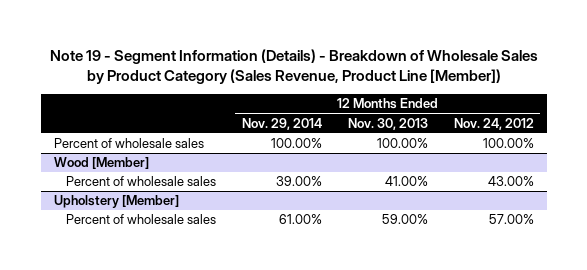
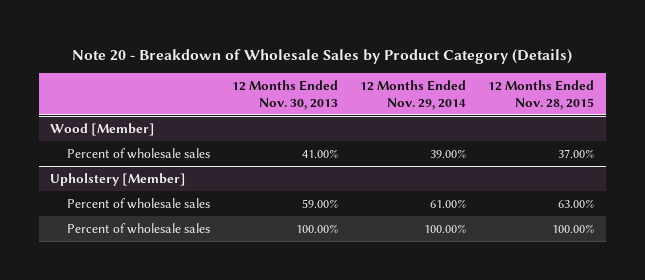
- Note 19 - Segment Information (Details) - Breakdown of Wholesale Sales by Product Category (Sales Revenue, Product Line [Member])
+ Note 20 - Breakdown of Wholesale Sales by Product Category (Details)
- | 12 Months Ended Nov. 29, 2014 | 12 Months Ended Nov. 30, 2013 | 12 Months Ended Nov. 24, 2012
+ | 12 Months Ended Nov. 30, 2013 | 12 Months Ended Nov. 29, 2014 | 12 Months Ended Nov. 28, 2015
- Percent of wholesale sales | 100.00% | 100.00% | 100.00%
@ Upholstery [Member]
+ Percent of wholesale sales | 100.00% | 100.00% | 100.00%

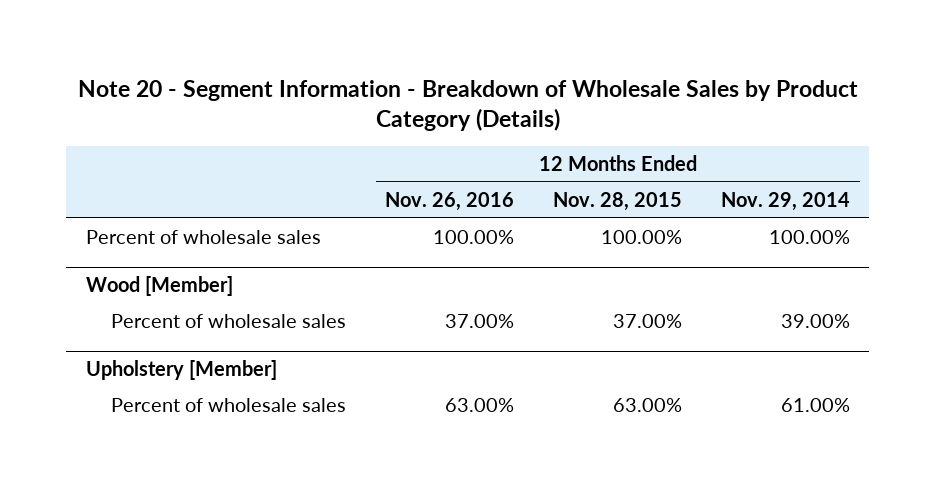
- Note 20 - Breakdown of Wholesale Sales by Product Category (Details)
+ Note 20 - Segment Information - Breakdown of Wholesale Sales by Product Category (Details)
- | 12 Months Ended Nov. 30, 2013 | 12 Months Ended Nov. 29, 2014 | 12 Months Ended Nov. 28, 2015
+ | 12 Months Ended Nov. 26, 2016 | 12 Months Ended Nov. 28, 2015 | 12 Months Ended Nov. 29, 2014
+ Percent of wholesale sales | 100.00% | 100.00% | 100.00%
@ Upholstery [Member]
- Percent of wholesale sales | 100.00% | 100.00% | 100.00%

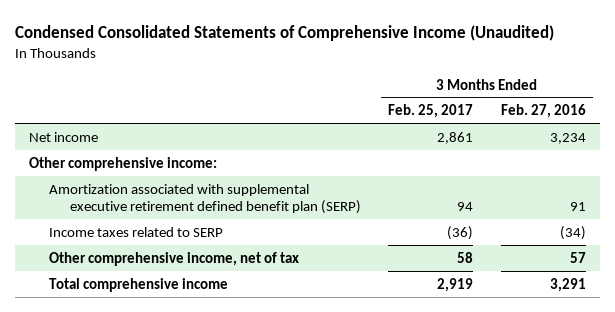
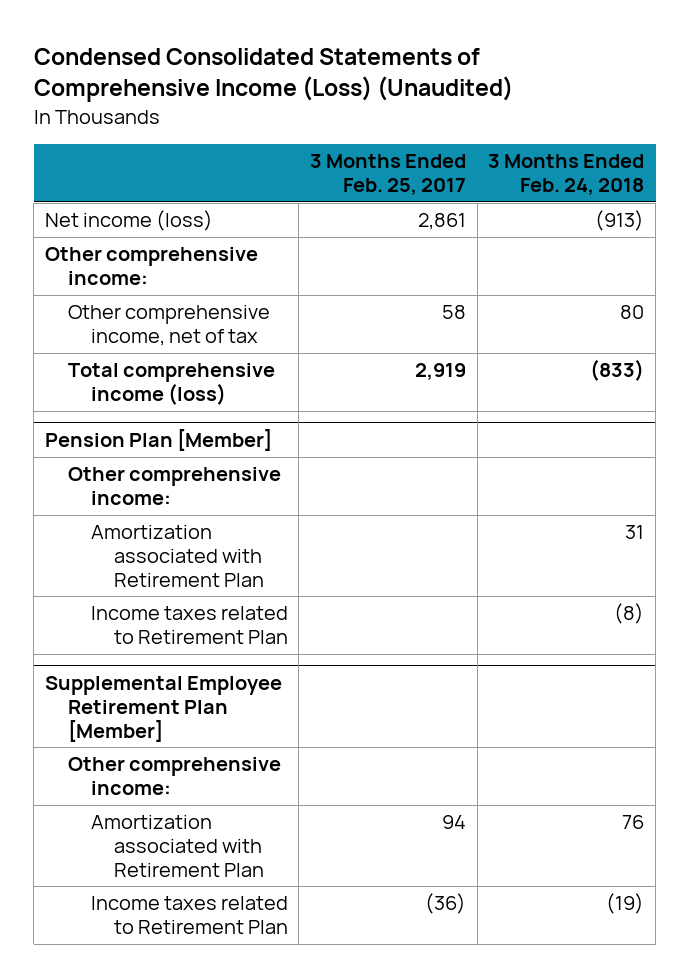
- Condensed Consolidated Statements of Comprehensive Income (Unaudited)
+ Condensed Consolidated Statements of Comprehensive Income (Loss) (Unaudited)
- | 3 Months Ended Feb. 25, 2017 | 3 Months Ended Feb. 27, 2016
+ | 3 Months Ended Feb. 25, 2017 | 3 Months Ended Feb. 24, 2018
- Net income | 2,861 | 3,234
+ Net income (loss) | 2,861 | (913)
- Amortization associated with supplemental executive retirement defined benefit plan (SERP) | 94 | 91
- Income taxes related to SERP | (36) | (34)
- Total comprehensive income | 2,919 | 3,291
+ Total comprehensive income (loss) | 2,919 | (833)
+ Pension Plan [Member]
+ Other comprehensive income:
+ Amortization associated with Retirement Plan | | 31
+ Income taxes related to Retirement Plan | | (8)
+ Supplemental Employee Retirement Plan [Member]
+ Other comprehensive income:
+ Amortization associated with Retirement Plan | 94 | 76
+ Income taxes related to Retirement Plan | (36) | (19)

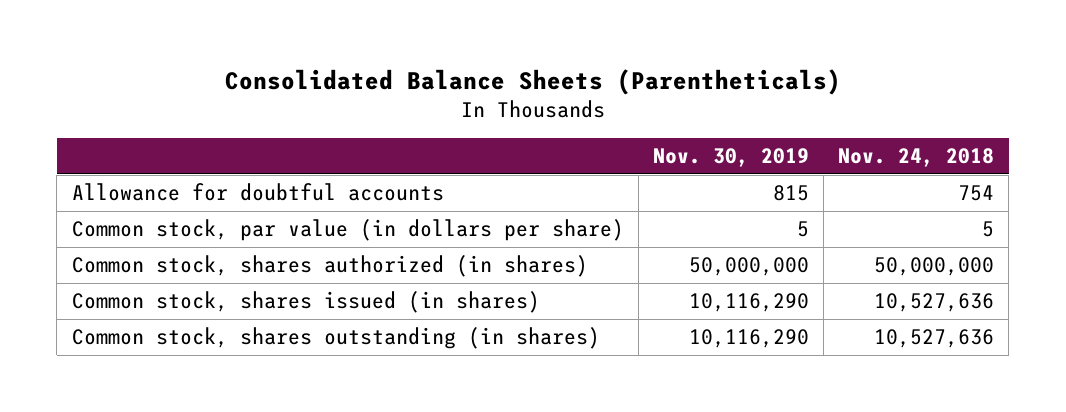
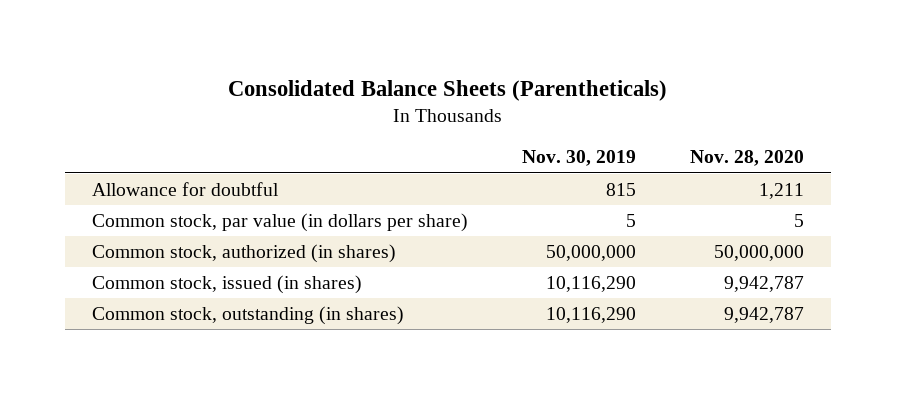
- | Nov. 30, 2019 | Nov. 24, 2018
+ | Nov. 30, 2019 | Nov. 28, 2020
- Allowance for doubtful accounts | 815 | 754
+ Allowance for doubtful | 815 | 1,211
- Common stock, shares authorized (in shares) | 50,000,000 | 50,000,000
- Common stock, shares issued (in shares) | 10,116,290 | 10,527,636
- Common stock, shares outstanding (in shares) | 10,116,290 | 10,527,636
+ Common stock, authorized (in shares) | 50,000,000 | 50,000,000
+ Common stock, issued (in shares) | 10,116,290 | 9,942,787
+ Common stock, outstanding (in shares) | 10,116,290 | 9,942,787

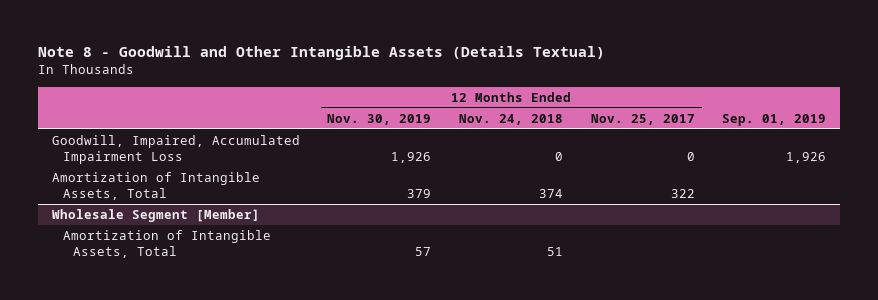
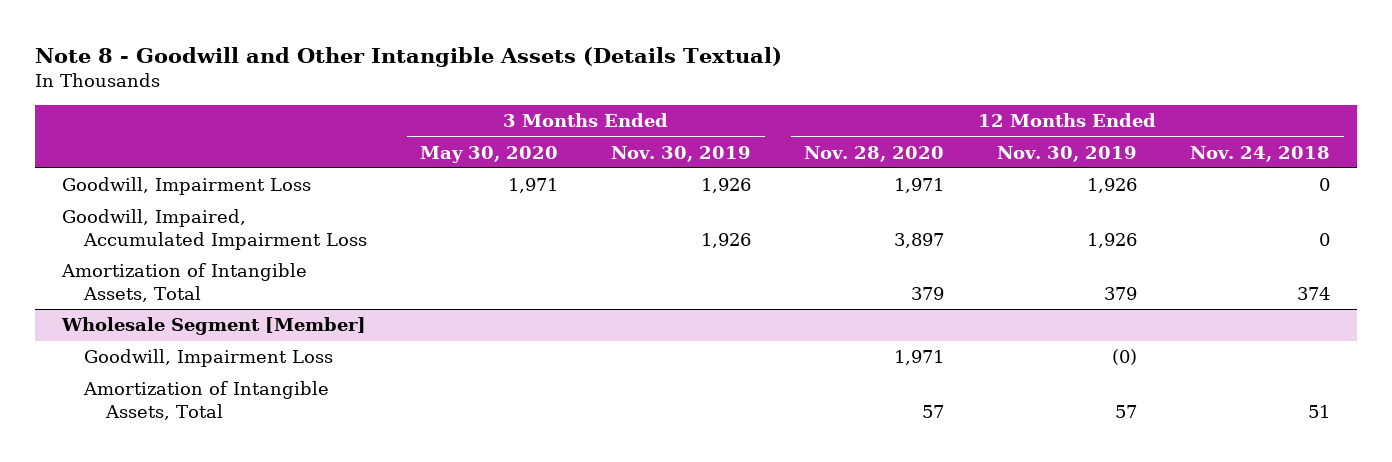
- | 12 Months Ended Nov. 30, 2019 | 12 Months Ended Nov. 24, 2018 | 12 Months Ended Nov. 25, 2017 | Sep. 01, 2019
+ | 3 Months Ended May 30, 2020 | 3 Months Ended Nov. 30, 2019 | 12 Months Ended Nov. 28, 2020 | 12 Months Ended Nov. 30, 2019 | 12 Months Ended Nov. 24, 2018
+ Goodwill, Impairment Loss | 1,971 | 1,926 | 1,971 | 1,926 | 0
@ Wholesale Segment [Member]
+ Goodwill, Impairment Loss | | | 1,971 | (0) |

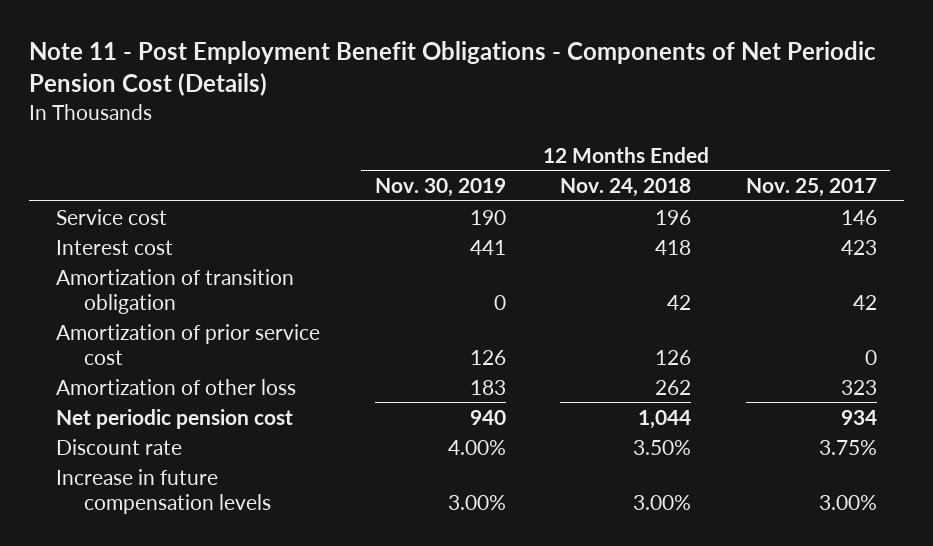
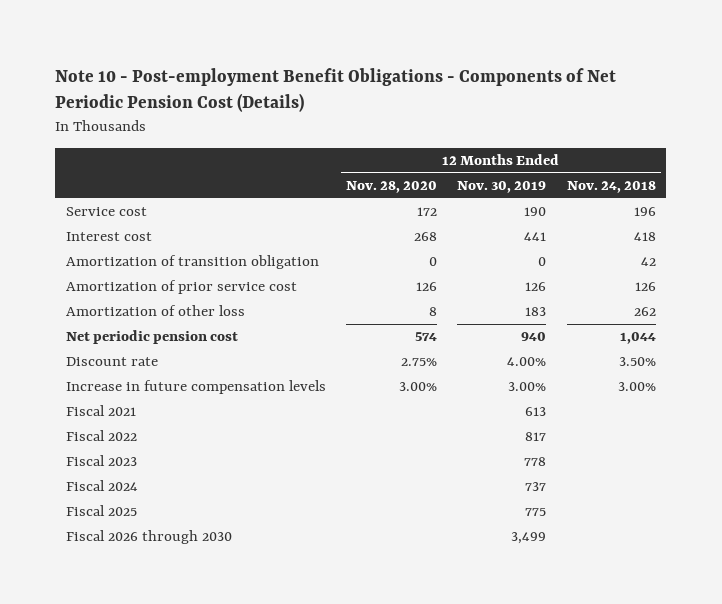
- Note 11 - Post Employment Benefit Obligations - Components of Net Periodic Pension Cost (Details)
+ Note 10 - Post-employment Benefit Obligations - Components of Net Periodic Pension Cost (Details)
- | 12 Months Ended Nov. 30, 2019 | 12 Months Ended Nov. 24, 2018 | 12 Months Ended Nov. 25, 2017
+ | 12 Months Ended Nov. 28, 2020 | 12 Months Ended Nov. 30, 2019 | 12 Months Ended Nov. 24, 2018
+ Fiscal 2021 | | 613 |
+ Fiscal 2022 | | 817 |
+ Fiscal 2023 | | 778 |
+ Fiscal 2024 | | 737 |
+ Fiscal 2025 | | 775 |
+ Fiscal 2026 through 2030 | | 3,499 |

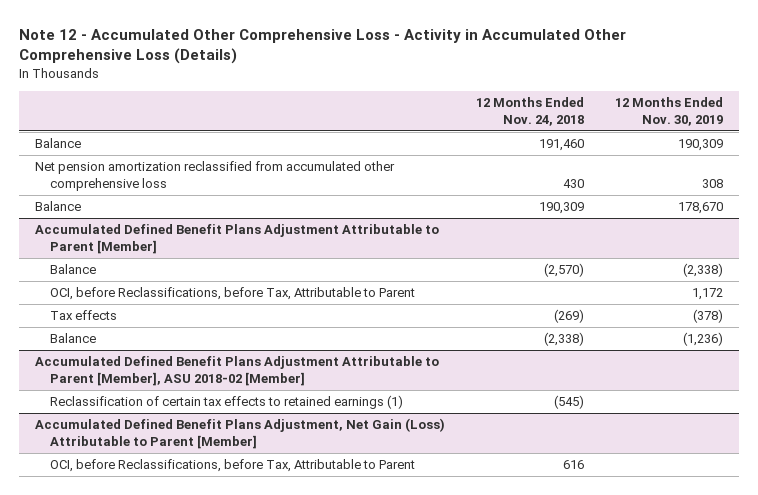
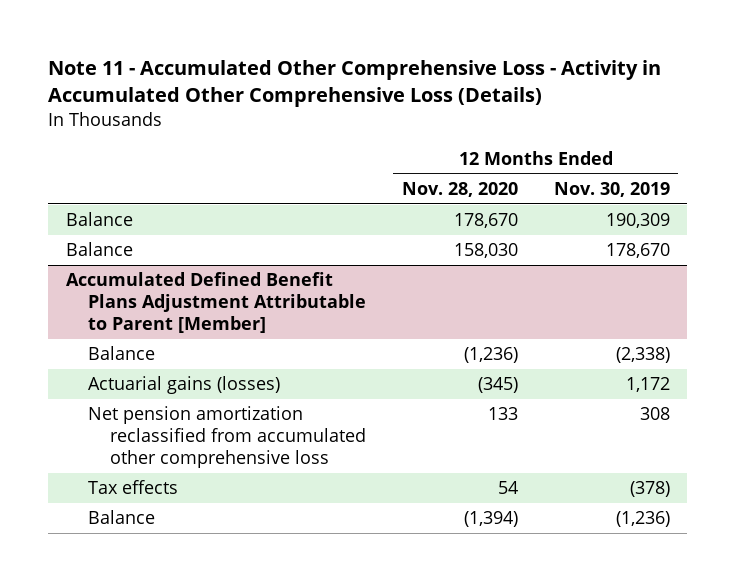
- Note 12 - Accumulated Other Comprehensive Loss - Activity in Accumulated Other Comprehensive Loss (Details)
+ Note 11 - Accumulated Other Comprehensive Loss - Activity in Accumulated Other Comprehensive Loss (Details)
- | 12 Months Ended Nov. 24, 2018 | 12 Months Ended Nov. 30, 2019
+ | 12 Months Ended Nov. 28, 2020 | 12 Months Ended Nov. 30, 2019
- Net pension amortization reclassified from accumulated other comprehensive loss | 430 | 308
@ Accumulated Defined Benefit Plans Adjustment Attributable to Parent [Member]
- OCI, before Reclassifications, before Tax, Attributable to Parent | | 1,172
+ Actuarial gains (losses) | (345) | 1,172
+ Net pension amortization reclassified from accumulated other comprehensive loss | 133 | 308
- Accumulated Defined Benefit Plans Adjustment Attributable to Parent [Member], ASU 2018-02 [Member]
- Reclassification of certain tax effects to retained earnings (1) | (545) |
- Accumulated Defined Benefit Plans Adjustment, Net Gain (Loss) Attributable to Parent [Member]
- OCI, before Reclassifications, before Tax, Attributable to Parent | 616 |

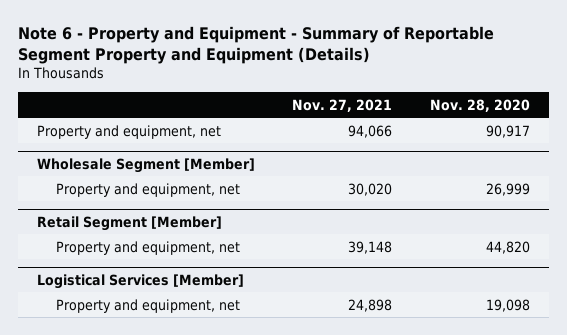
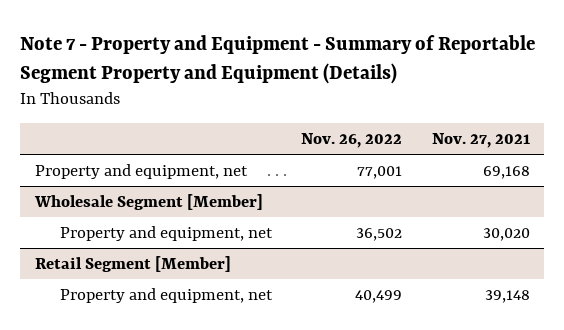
- Note 6 - Property and Equipment - Summary of Reportable Segment Property and Equipment (Details)
+ Note 7 - Property and Equipment - Summary of Reportable Segment Property and Equipment (Details)
- | Nov. 27, 2021 | Nov. 28, 2020
+ | Nov. 26, 2022 | Nov. 27, 2021
- Property and equipment, net | 94,066 | 90,917
+ Property and equipment, net | 77,001 | 69,168
- Logistical Services [Member]
- Property and equipment, net | 24,898 | 19,098

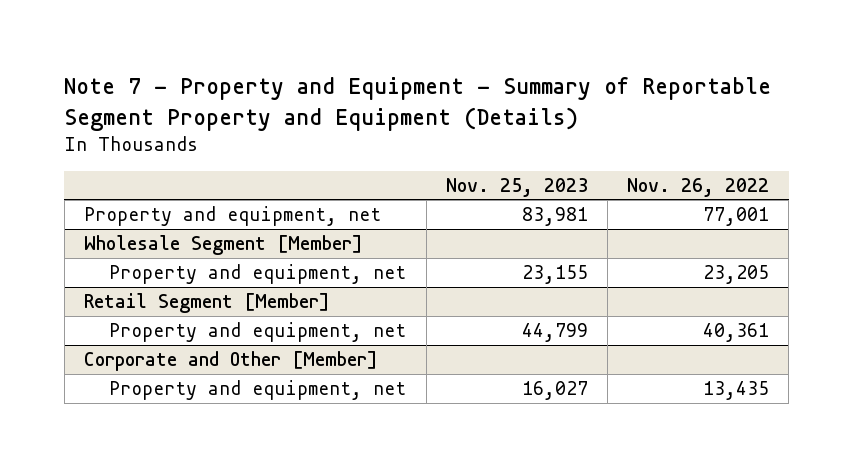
- | Nov. 26, 2022 | Nov. 27, 2021
+ | Nov. 25, 2023 | Nov. 26, 2022
@ Wholesale Segment [Member]
- Property and equipment, net | 36,502 | 30,020
+ Property and equipment, net | 23,155 | 23,205
@ Retail Segment [Member]
- Property and equipment, net | 40,499 | 39,148
+ Property and equipment, net | 44,799 | 40,361
+ Corporate and Other [Member]
+ Property and equipment, net | 16,027 | 13,435

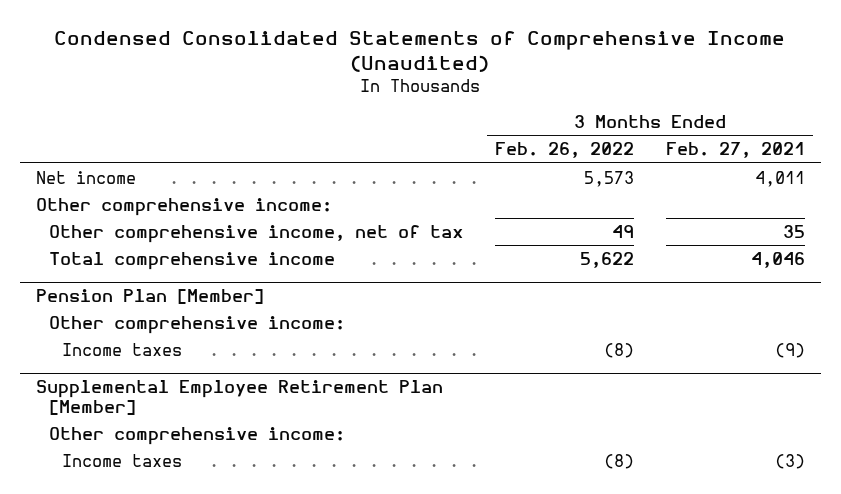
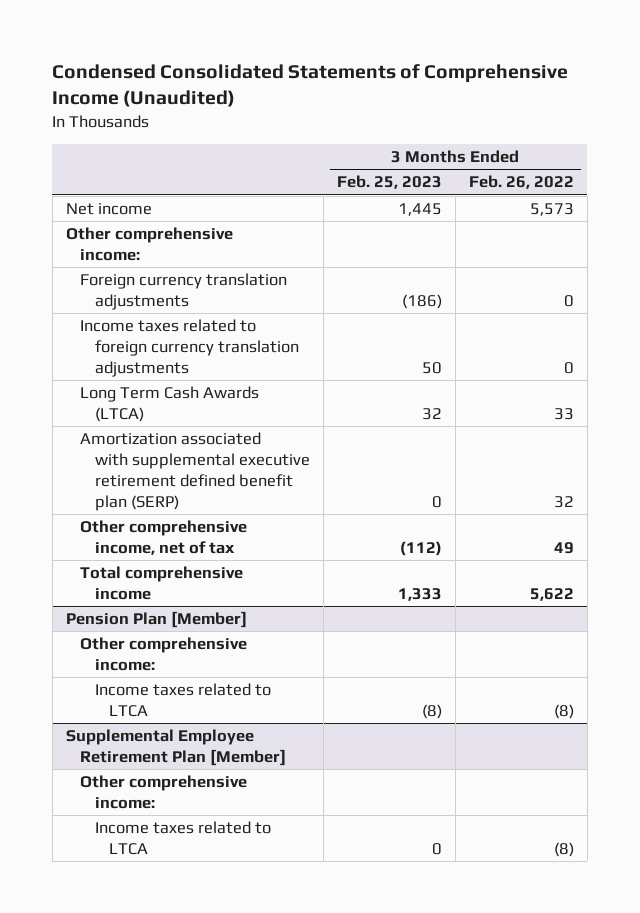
- | 3 Months Ended Feb. 26, 2022 | 3 Months Ended Feb. 27, 2021
+ | 3 Months Ended Feb. 25, 2023 | 3 Months Ended Feb. 26, 2022
+ Foreign currency translation adjustments | (186) | 0
+ Income taxes related to foreign currency translation adjustments | 50 | 0
+ Long Term Cash Awards (LTCA) | 32 | 33
+ Amortization associated with supplemental executive retirement defined benefit plan (SERP) | 0 | 32
@ Pension Plan [Member]
- Income taxes | (8) | (9)
+ Income taxes related to LTCA | (8) | (8)
@ Supplemental Employee Retirement Plan [Member]
- Income taxes | (8) | (3)
+ Income taxes related to LTCA | 0 | (8)

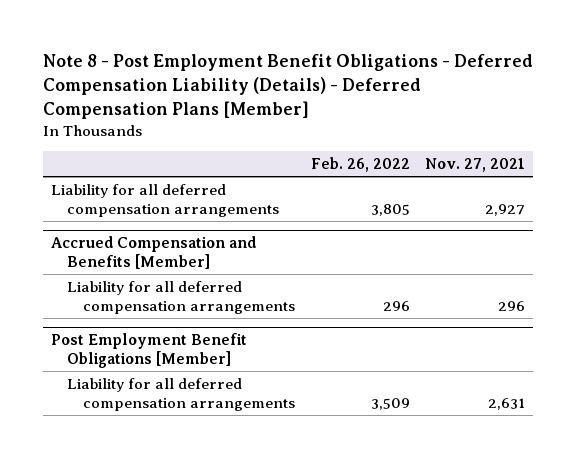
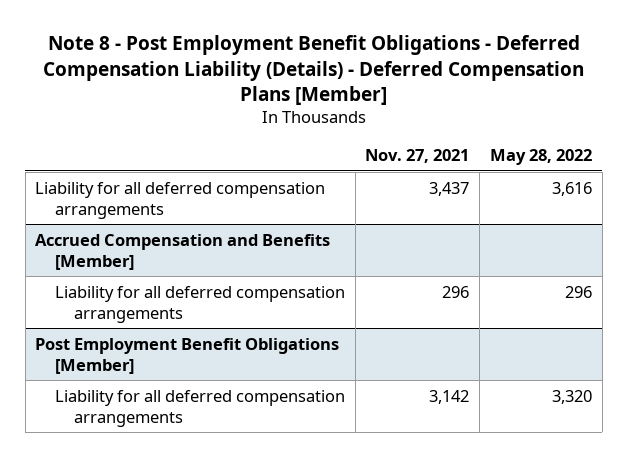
- | Feb. 26, 2022 | Nov. 27, 2021
+ | Nov. 27, 2021 | May 28, 2022
- Liability for all deferred compensation arrangements | 3,805 | 2,927
+ Liability for all deferred compensation arrangements | 3,437 | 3,616
@ Post Employment Benefit Obligations [Member]
- Liability for all deferred compensation arrangements | 3,509 | 2,631
+ Liability for all deferred compensation arrangements | 3,142 | 3,320

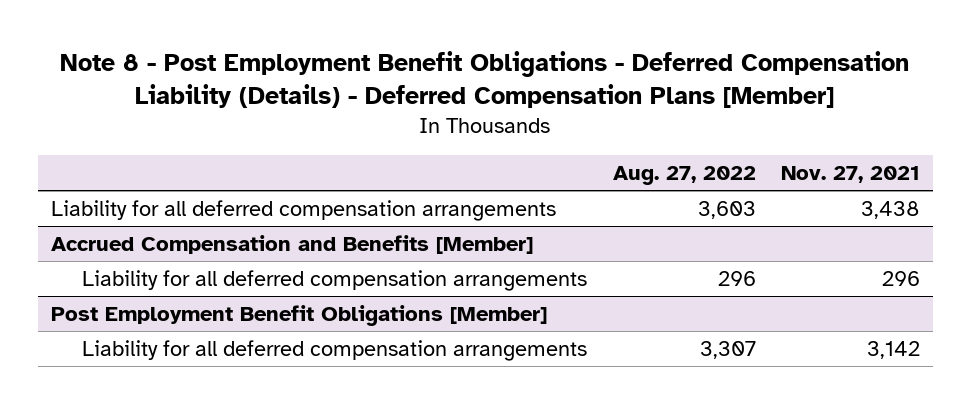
- | Nov. 27, 2021 | May 28, 2022
+ | Aug. 27, 2022 | Nov. 27, 2021
- Liability for all deferred compensation arrangements | 3,437 | 3,616
+ Liability for all deferred compensation arrangements | 3,603 | 3,438

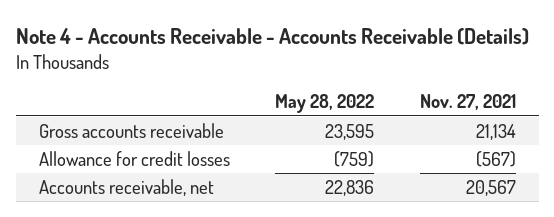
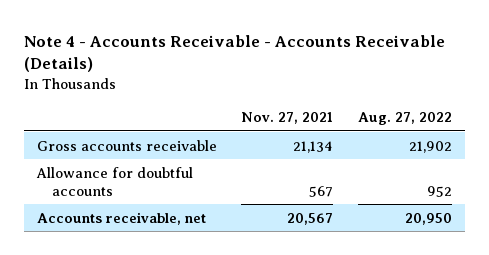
- | May 28, 2022 | Nov. 27, 2021
+ | Nov. 27, 2021 | Aug. 27, 2022
- Allowance for credit losses | (759) | (567)
+ Allowance for doubtful accounts | 567 | 952

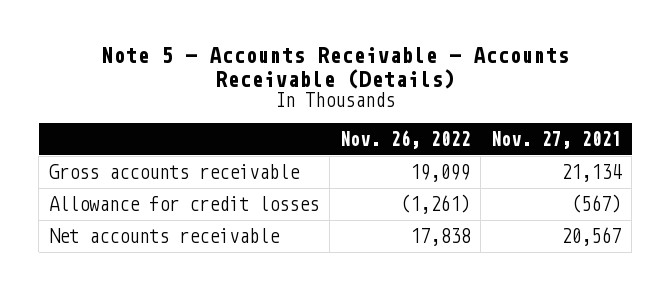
- Note 4 - Accounts Receivable - Accounts Receivable (Details)
+ Note 5 - Accounts Receivable - Accounts Receivable (Details)
- | Nov. 27, 2021 | Aug. 27, 2022
+ | Nov. 26, 2022 | Nov. 27, 2021
- Allowance for doubtful accounts | 567 | 952
- Accounts receivable, net | 20,567 | 20,950
+ Allowance for credit losses | (1,261) | (567)
+ Net accounts receivable | 17,838 | 20,567

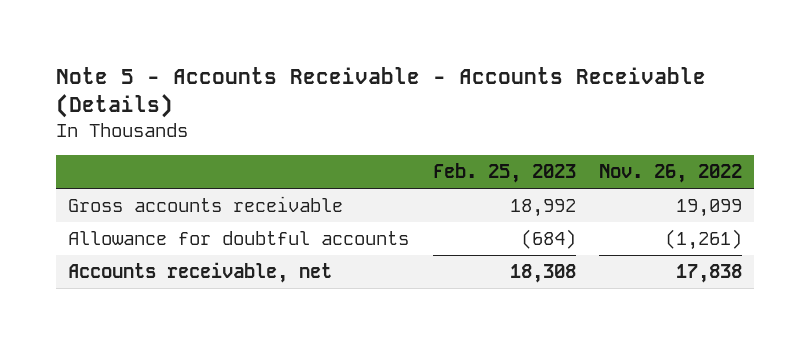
- | Nov. 26, 2022 | Nov. 27, 2021
+ | Feb. 25, 2023 | Nov. 26, 2022
- Allowance for credit losses | (1,261) | (567)
- Net accounts receivable | 17,838 | 20,567
+ Allowance for doubtful accounts | (684) | (1,261)
+ Accounts receivable, net | 18,308 | 17,838

